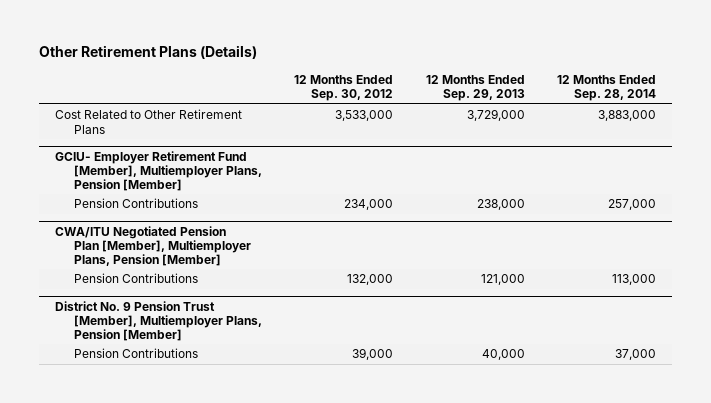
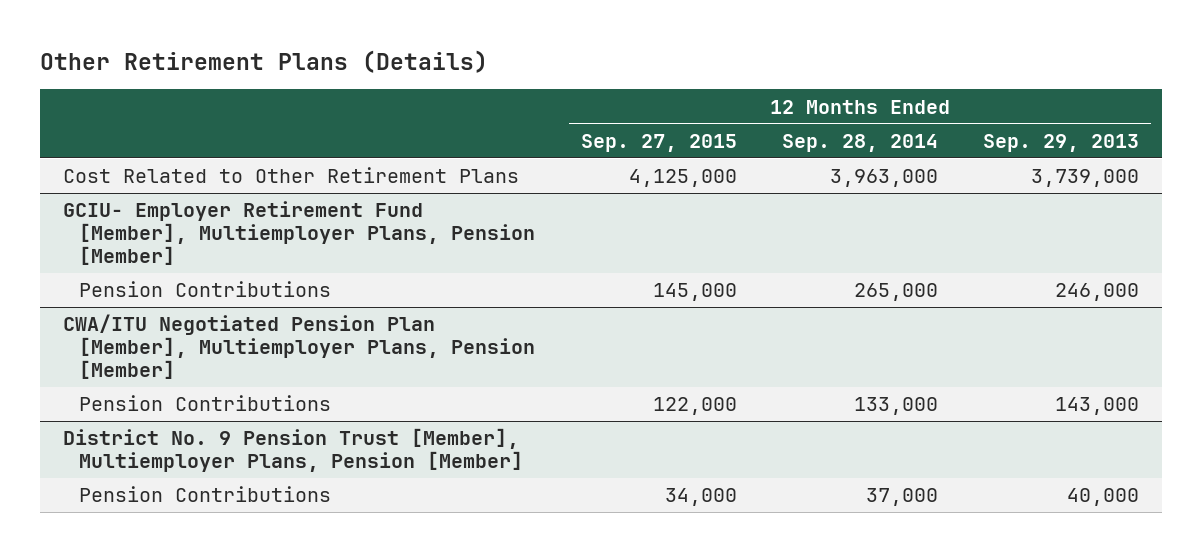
- | 12 Months Ended Sep. 30, 2012 | 12 Months Ended Sep. 29, 2013 | 12 Months Ended Sep. 28, 2014
+ | 12 Months Ended Sep. 27, 2015 | 12 Months Ended Sep. 28, 2014 | 12 Months Ended Sep. 29, 2013
- Cost Related to Other Retirement Plans | 3,533,000 | 3,729,000 | 3,883,000
+ Cost Related to Other Retirement Plans | 4,125,000 | 3,963,000 | 3,739,000
@ GCIU- Employer Retirement Fund [Member], Multiemployer Plans, Pension [Member]
- Pension Contributions | 234,000 | 238,000 | 257,000
+ Pension Contributions | 145,000 | 265,000 | 246,000
@ CWA/ITU Negotiated Pension Plan [Member], Multiemployer Plans, Pension [Member]
- Pension Contributions | 132,000 | 121,000 | 113,000
+ Pension Contributions | 122,000 | 133,000 | 143,000

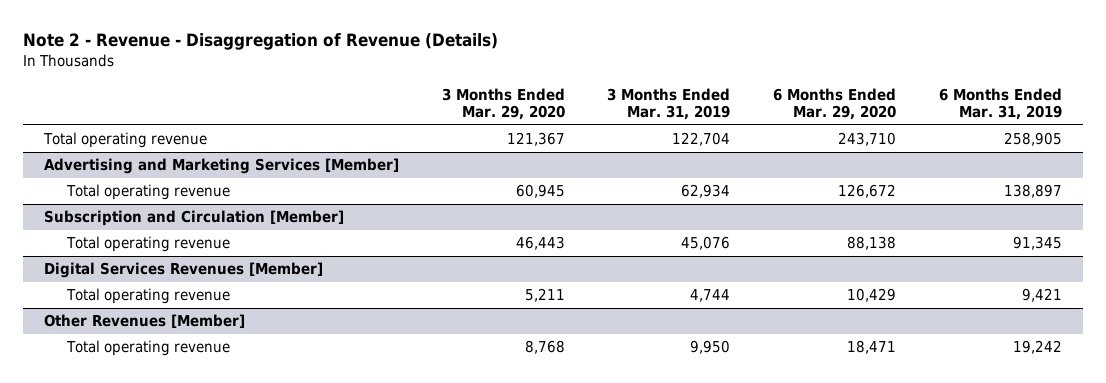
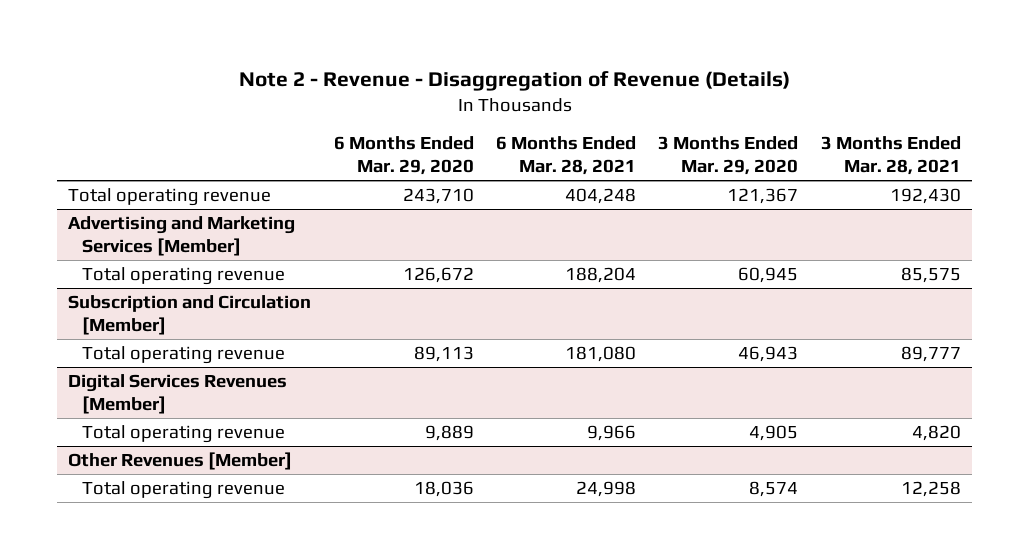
- | 3 Months Ended Mar. 29, 2020 | 3 Months Ended Mar. 31, 2019 | 6 Months Ended Mar. 29, 2020 | 6 Months Ended Mar. 31, 2019
+ | 6 Months Ended Mar. 29, 2020 | 6 Months Ended Mar. 28, 2021 | 3 Months Ended Mar. 29, 2020 | 3 Months Ended Mar. 28, 2021
@ Subscription and Circulation [Member]
- Total operating revenue | 46,443 | 45,076 | 88,138 | 91,345
+ Total operating revenue | 89,113 | 181,080 | 46,943 | 89,777
@ Digital Services Revenues [Member]
- Total operating revenue | 5,211 | 4,744 | 10,429 | 9,421
+ Total operating revenue | 9,889 | 9,966 | 4,905 | 4,820
@ Other Revenues [Member]
- Total operating revenue | 8,768 | 9,950 | 18,471 | 19,242
+ Total operating revenue | 18,036 | 24,998 | 8,574 | 12,258

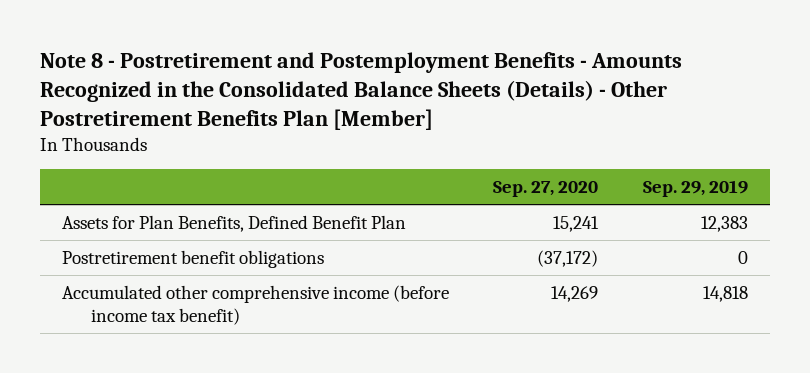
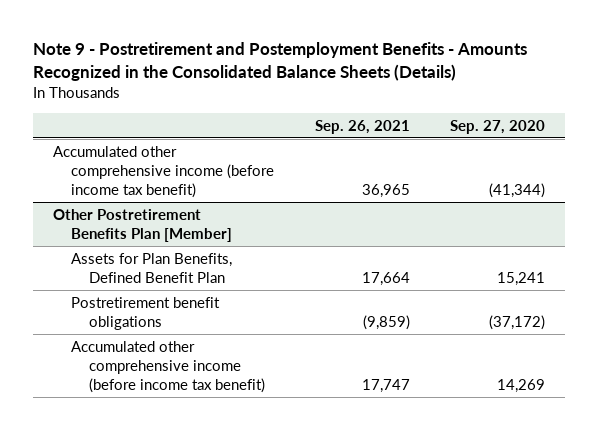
- Note 8 - Postretirement and Postemployment Benefits - Amounts Recognized in the Consolidated Balance Sheets (Details) - Other Postretirement Benefits Plan [Member]
+ Note 9 - Postretirement and Postemployment Benefits - Amounts Recognized in the Consolidated Balance Sheets (Details)
- | Sep. 27, 2020 | Sep. 29, 2019
+ | Sep. 26, 2021 | Sep. 27, 2020
+ Accumulated other comprehensive income (before income tax benefit) | 36,965 | (41,344)
+ Other Postretirement Benefits Plan [Member]

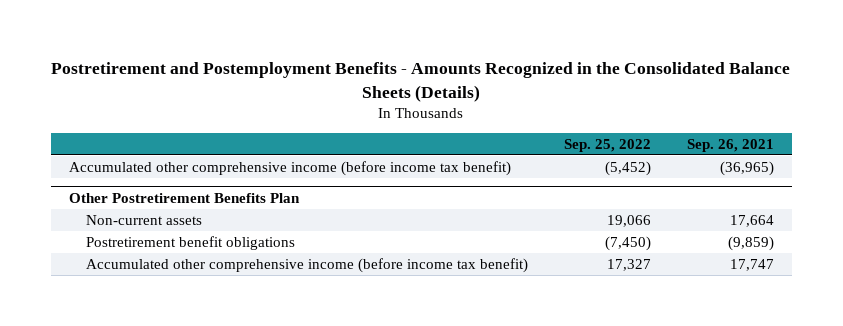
- Note 9 - Postretirement and Postemployment Benefits - Amounts Recognized in the Consolidated Balance Sheets (Details)
+ Postretirement and Postemployment Benefits - Amounts Recognized in the Consolidated Balance Sheets (Details)
- | Sep. 26, 2021 | Sep. 27, 2020
+ | Sep. 25, 2022 | Sep. 26, 2021
- Accumulated other comprehensive income (before income tax benefit) | 36,965 | (41,344)
- Other Postretirement Benefits Plan [Member]
- Assets for Plan Benefits, Defined Benefit Plan | 17,664 | 15,241
+ Accumulated other comprehensive income (before income tax benefit) | (5,452) | (36,965)
+ Other Postretirement Benefits Plan
+ Non-current assets | 19,066 | 17,664

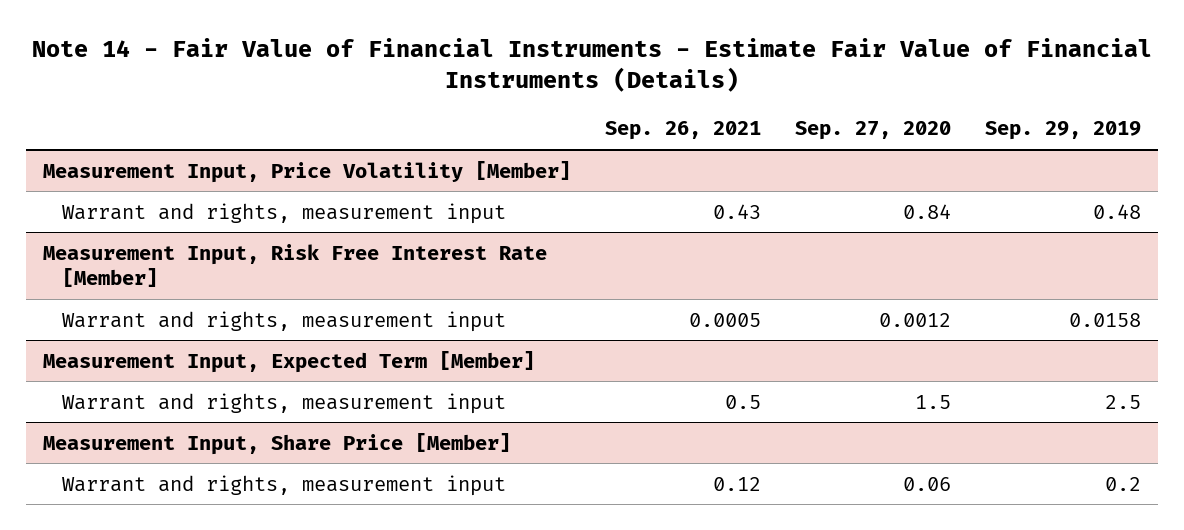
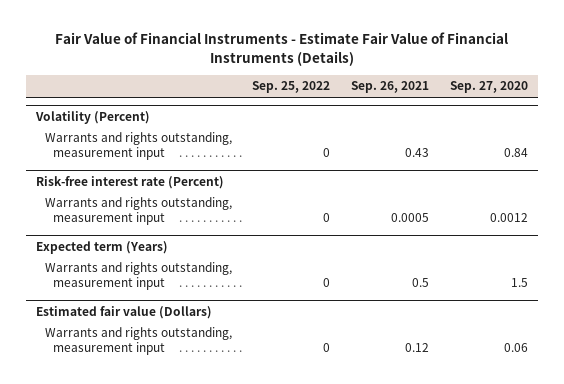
- Note 14 - Fair Value of Financial Instruments - Estimate Fair Value of Financial Instruments (Details)
+ Fair Value of Financial Instruments - Estimate Fair Value of Financial Instruments (Details)
- | Sep. 26, 2021 | Sep. 27, 2020 | Sep. 29, 2019
+ | Sep. 25, 2022 | Sep. 26, 2021 | Sep. 27, 2020
- Measurement Input, Price Volatility [Member]
- Warrant and rights, measurement input | 0.43 | 0.84 | 0.48
- Measurement Input, Risk Free Interest Rate [Member]
- Warrant and rights, measurement input | 0.0005 | 0.0012 | 0.0158
- Measurement Input, Expected Term [Member]
- Warrant and rights, measurement input | 0.5 | 1.5 | 2.5
- Measurement Input, Share Price [Member]
- Warrant and rights, measurement input | 0.12 | 0.06 | 0.2
+ Volatility (Percent)
+ Warrants and rights outstanding, measurement input | 0 | 0.43 | 0.84
+ Risk-free interest rate (Percent)
+ Warrants and rights outstanding, measurement input | 0 | 0.0005 | 0.0012
+ Expected term (Years)
+ Warrants and rights outstanding, measurement input | 0 | 0.5 | 1.5
+ Estimated fair value (Dollars)
+ Warrants and rights outstanding, measurement input | 0 | 0.12 | 0.06

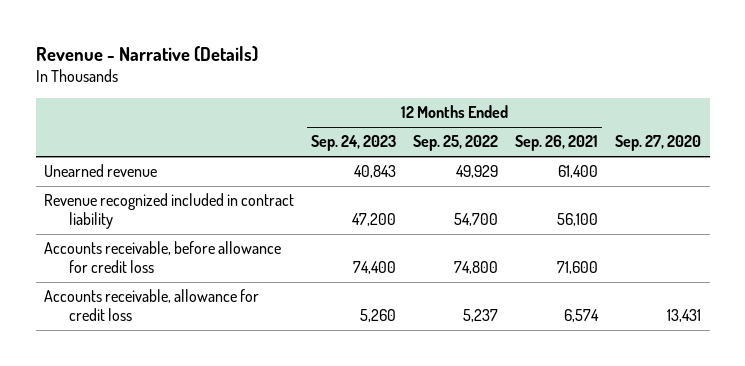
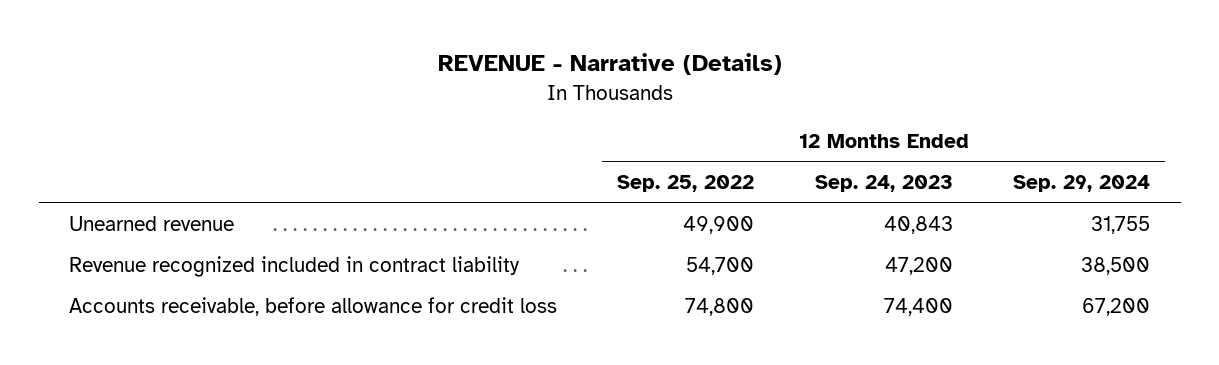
- Revenue - Narrative (Details)
+ REVENUE - Narrative (Details)
- | 12 Months Ended Sep. 24, 2023 | 12 Months Ended Sep. 25, 2022 | 12 Months Ended Sep. 26, 2021 | Sep. 27, 2020
+ | 12 Months Ended Sep. 25, 2022 | 12 Months Ended Sep. 24, 2023 | 12 Months Ended Sep. 29, 2024
- Unearned revenue | 40,843 | 49,929 | 61,400 |
+ Unearned revenue | 49,900 | 40,843 | 31,755
- Accounts receivable, allowance for credit loss | 5,260 | 5,237 | 6,574 | 13,431

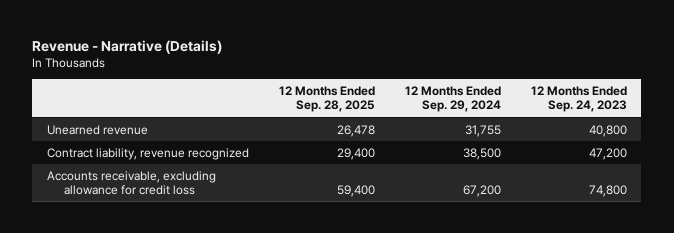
- REVENUE - Narrative (Details)
+ Revenue - Narrative (Details)
- | 12 Months Ended Sep. 25, 2022 | 12 Months Ended Sep. 24, 2023 | 12 Months Ended Sep. 29, 2024
+ | 12 Months Ended Sep. 28, 2025 | 12 Months Ended Sep. 29, 2024 | 12 Months Ended Sep. 24, 2023
- Unearned revenue | 49,900 | 40,843 | 31,755
- Revenue recognized included in contract liability | 54,700 | 47,200 | 38,500
- Accounts receivable, before allowance for credit loss | 74,800 | 74,400 | 67,200
+ Unearned revenue | 26,478 | 31,755 | 40,800
+ Contract liability, revenue recognized | 29,400 | 38,500 | 47,200
+ Accounts receivable, excluding allowance for credit loss | 59,400 | 67,200 | 74,800

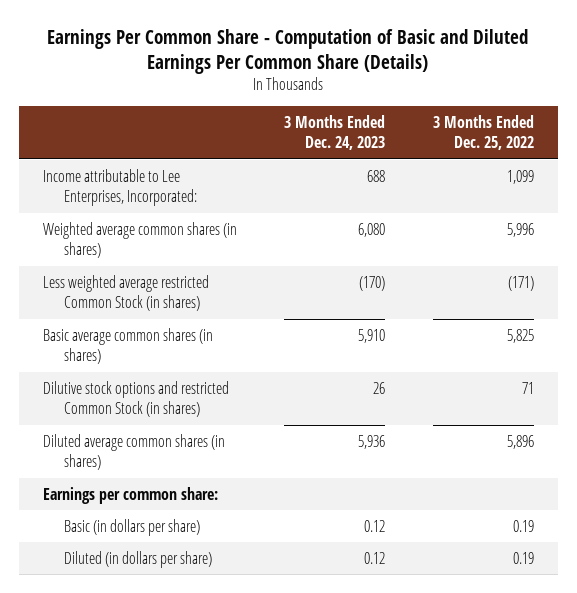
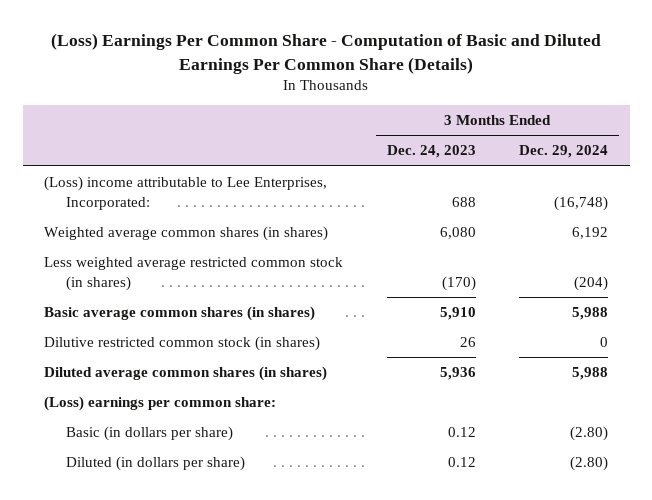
- Earnings Per Common Share - Computation of Basic and Diluted Earnings Per Common Share (Details)
+ (Loss) Earnings Per Common Share - Computation of Basic and Diluted Earnings Per Common Share (Details)
- | 3 Months Ended Dec. 24, 2023 | 3 Months Ended Dec. 25, 2022
+ | 3 Months Ended Dec. 24, 2023 | 3 Months Ended Dec. 29, 2024
- Income attributable to Lee Enterprises, Incorporated: | 688 | 1,099
+ (Loss) income attributable to Lee Enterprises, Incorporated: | 688 | (16,748)
- Less weighted average restricted Common Stock (in shares) | (170) | (171)
+ Less weighted average restricted common stock (in shares) | (170) | (204)
- Dilutive stock options and restricted Common Stock (in shares) | 26 | 71
+ Dilutive restricted common stock (in shares) | 26 | 0
- Earnings per common share:
+ (Loss) earnings per common share:

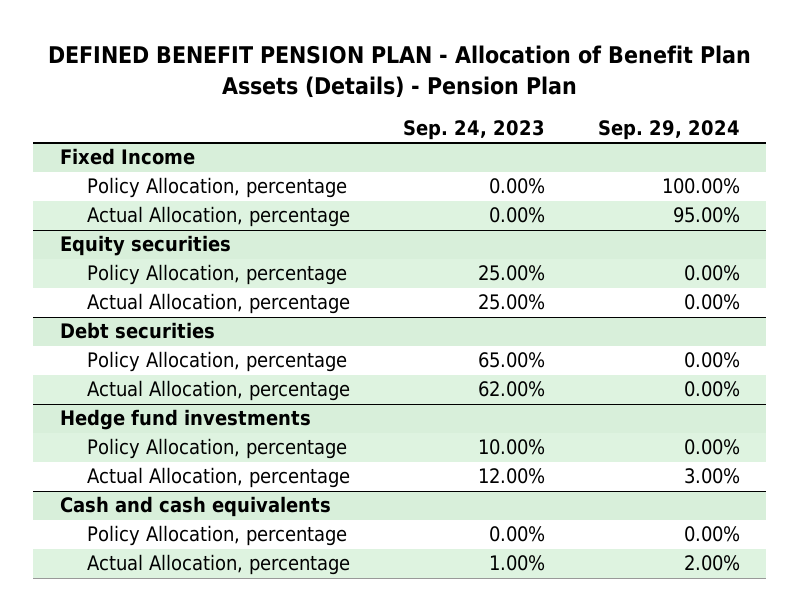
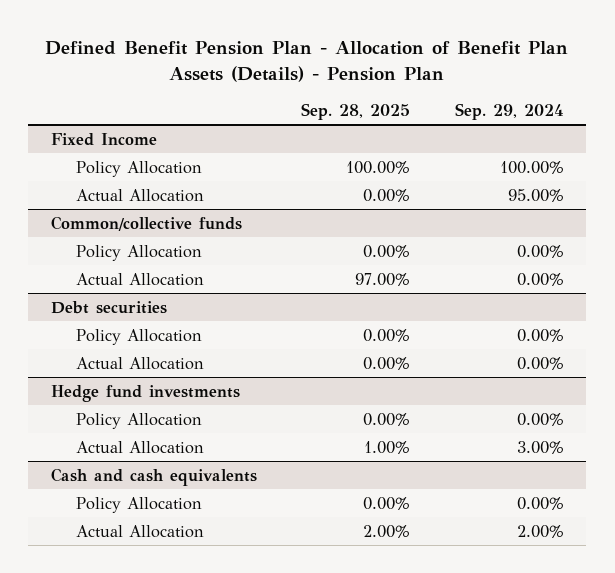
- DEFINED BENEFIT PENSION PLAN - Allocation of Benefit Plan Assets (Details) - Pension Plan
+ Defined Benefit Pension Plan - Allocation of Benefit Plan Assets (Details) - Pension Plan
- | Sep. 24, 2023 | Sep. 29, 2024
+ | Sep. 28, 2025 | Sep. 29, 2024
@ Fixed Income
- Policy Allocation, percentage | 0.00% | 100.00%
- Actual Allocation, percentage | 0.00% | 95.00%
- Equity securities
- Policy Allocation, percentage | 25.00% | 0.00%
- Actual Allocation, percentage | 25.00% | 0.00%
@ Fixed Income
+ Policy Allocation | 100.00% | 100.00%
+ Actual Allocation | 0.00% | 95.00%
+ Common/collective funds
+ Policy Allocation | 0.00% | 0.00%
+ Actual Allocation | 97.00% | 0.00%
@ Debt securities
- Policy Allocation, percentage | 65.00% | 0.00%
- Actual Allocation, percentage | 62.00% | 0.00%
+ Policy Allocation | 0.00% | 0.00%
+ Actual Allocation | 0.00% | 0.00%
@ Hedge fund investments
- Policy Allocation, percentage | 10.00% | 0.00%
- Actual Allocation, percentage | 12.00% | 3.00%
+ Policy Allocation | 0.00% | 0.00%
+ Actual Allocation | 1.00% | 3.00%
@ Cash and cash equivalents
- Policy Allocation, percentage | 0.00% | 0.00%
- Actual Allocation, percentage | 1.00% | 2.00%
+ Policy Allocation | 0.00% | 0.00%
+ Actual Allocation | 2.00% | 2.00%

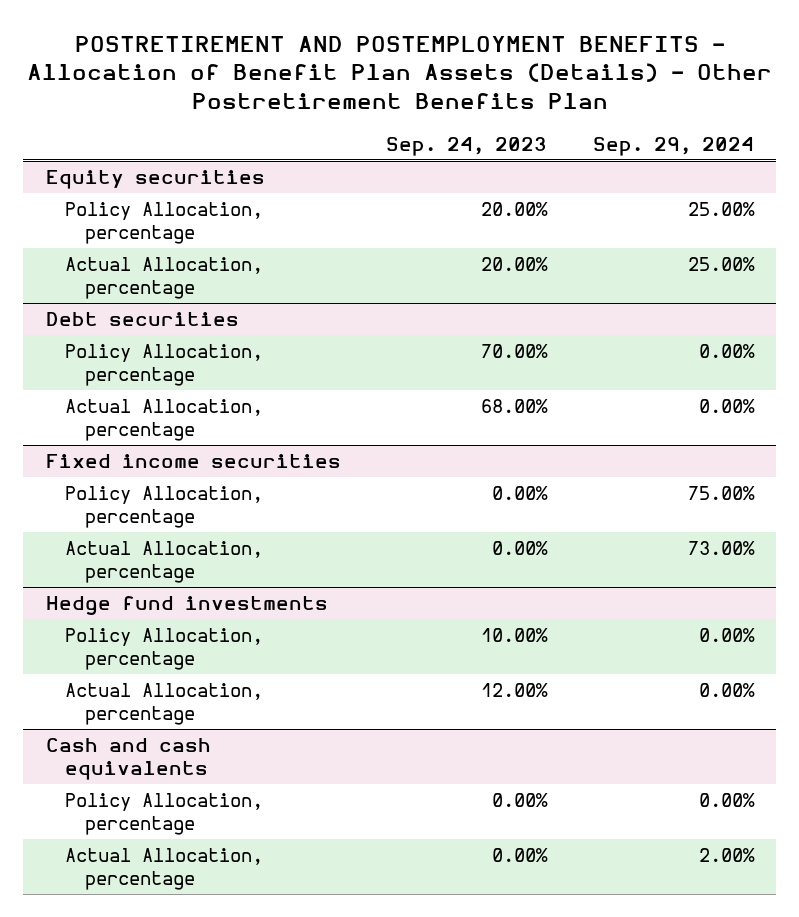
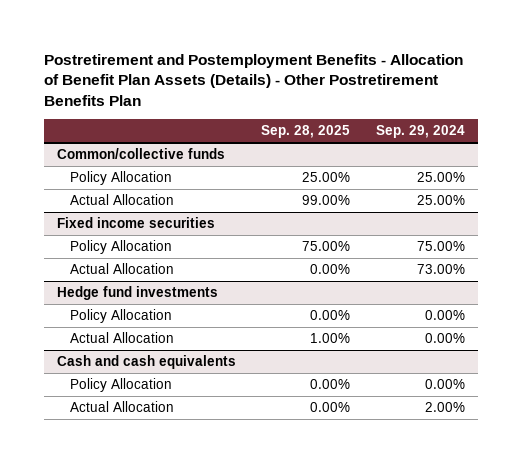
- POSTRETIREMENT AND POSTEMPLOYMENT BENEFITS - Allocation of Benefit Plan Assets (Details) - Other Postretirement Benefits Plan
+ Postretirement and Postemployment Benefits - Allocation of Benefit Plan Assets (Details) - Other Postretirement Benefits Plan
- | Sep. 24, 2023 | Sep. 29, 2024
+ | Sep. 28, 2025 | Sep. 29, 2024
- Equity securities
- Policy Allocation, percentage | 20.00% | 25.00%
- Actual Allocation, percentage | 20.00% | 25.00%
- Debt securities
- Policy Allocation, percentage | 70.00% | 0.00%
- Actual Allocation, percentage | 68.00% | 0.00%
+ Common/collective funds
+ Policy Allocation | 25.00% | 25.00%
+ Actual Allocation | 99.00% | 25.00%
@ Fixed income securities
- Policy Allocation, percentage | 0.00% | 75.00%
- Actual Allocation, percentage | 0.00% | 73.00%
+ Policy Allocation | 75.00% | 75.00%
+ Actual Allocation | 0.00% | 73.00%
@ Hedge fund investments
- Policy Allocation, percentage | 10.00% | 0.00%
- Actual Allocation, percentage | 12.00% | 0.00%
+ Policy Allocation | 0.00% | 0.00%
+ Actual Allocation | 1.00% | 0.00%
@ Cash and cash equivalents
- Policy Allocation, percentage | 0.00% | 0.00%
- Actual Allocation, percentage | 0.00% | 2.00%
+ Policy Allocation | 0.00% | 0.00%
+ Actual Allocation | 0.00% | 2.00%

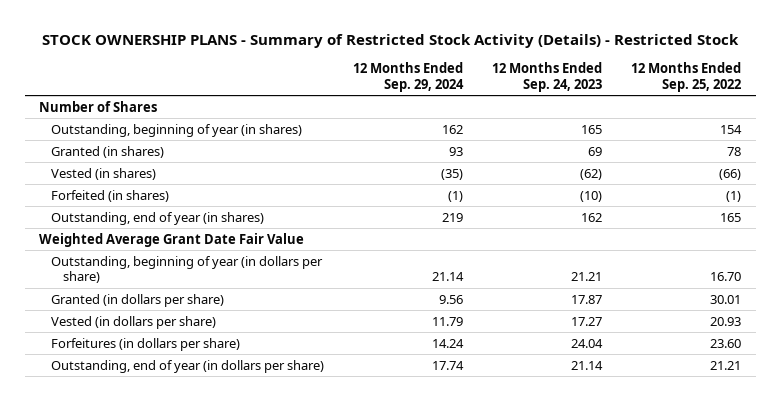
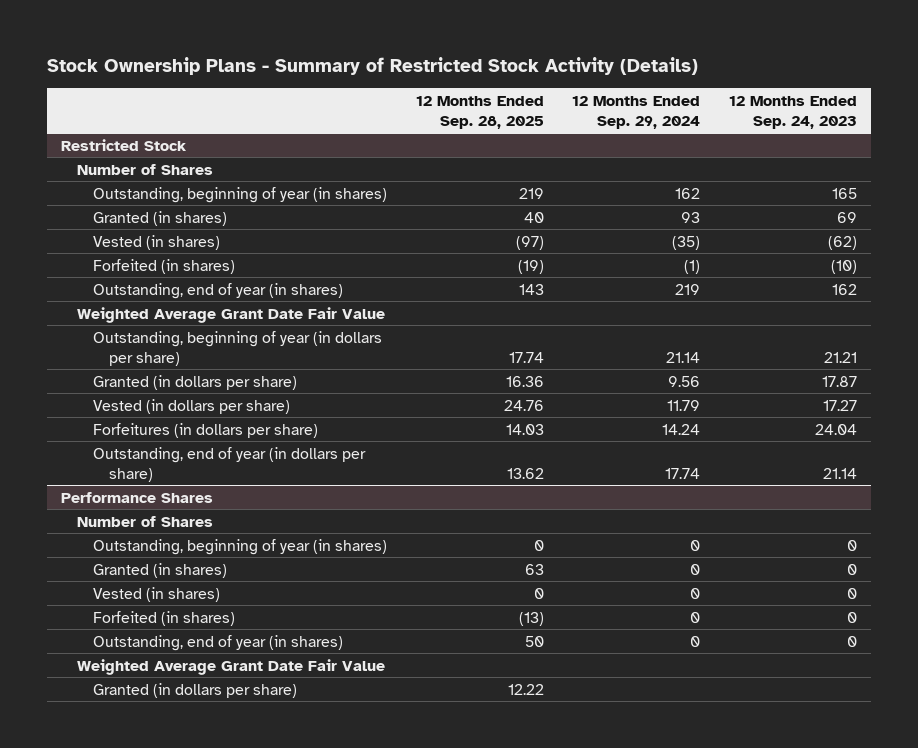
- STOCK OWNERSHIP PLANS - Summary of Restricted Stock Activity (Details) - Restricted Stock
+ Stock Ownership Plans - Summary of Restricted Stock Activity (Details)
- | 12 Months Ended Sep. 29, 2024 | 12 Months Ended Sep. 24, 2023 | 12 Months Ended Sep. 25, 2022
+ | 12 Months Ended Sep. 28, 2025 | 12 Months Ended Sep. 29, 2024 | 12 Months Ended Sep. 24, 2023
+ Restricted Stock
+ Performance Shares
+ Number of Shares
+ Outstanding, beginning of year (in shares) | 0 | 0 | 0
+ Granted (in shares) | 63 | 0 | 0
+ Vested (in shares) | 0 | 0 | 0
+ Forfeited (in shares) | (13) | 0 | 0
+ Outstanding, end of year (in shares) | 50 | 0 | 0
+ Weighted Average Grant Date Fair Value
+ Granted (in dollars per share) | 12.22 | |

